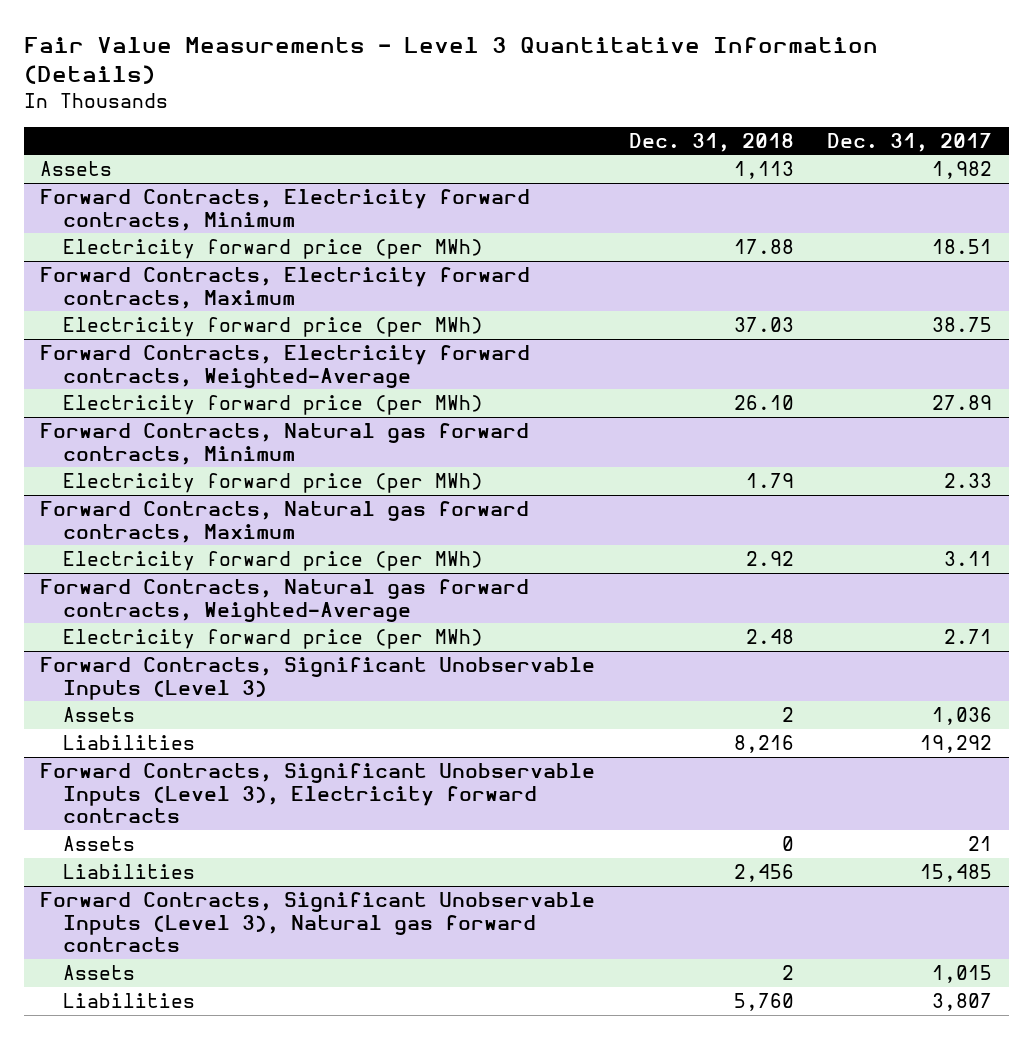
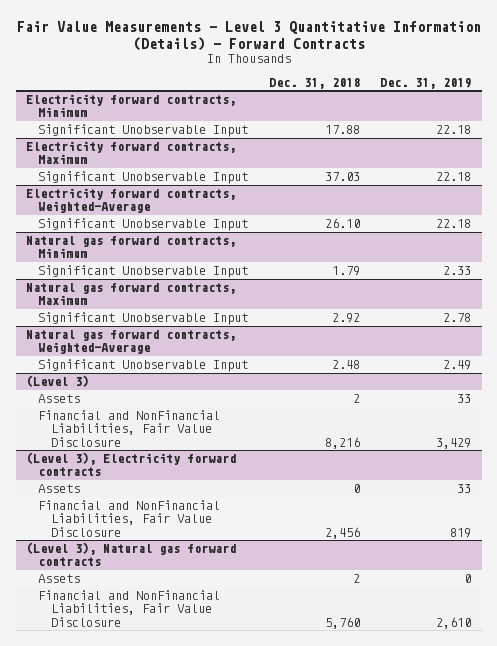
- Fair Value Measurements - Level 3 Quantitative Information (Details)
+ Fair Value Measurements - Level 3 Quantitative Information (Details) - Forward Contracts
- | Dec. 31, 2018 | Dec. 31, 2017
+ | Dec. 31, 2018 | Dec. 31, 2019
- Assets | 1,113 | 1,982
- Forward Contracts, Electricity forward contracts, Minimum
- Electricity forward price (per MWh) | 17.88 | 18.51
- Forward Contracts, Electricity forward contracts, Maximum
- Electricity forward price (per MWh) | 37.03 | 38.75
- Forward Contracts, Electricity forward contracts, Weighted-Average
- Electricity forward price (per MWh) | 26.10 | 27.89
- Forward Contracts, Natural gas forward contracts, Minimum
- Electricity forward price (per MWh) | 1.79 | 2.33
- Forward Contracts, Natural gas forward contracts, Maximum
- Electricity forward price (per MWh) | 2.92 | 3.11
- Forward Contracts, Natural gas forward contracts, Weighted-Average
- Electricity forward price (per MWh) | 2.48 | 2.71
- Forward Contracts, Significant Unobservable Inputs (Level 3)
+ Electricity forward contracts, Minimum
+ Significant Unobservable Input | 17.88 | 22.18
+ Electricity forward contracts, Maximum
+ Significant Unobservable Input | 37.03 | 22.18
+ Electricity forward contracts, Weighted-Average
+ Significant Unobservable Input | 26.10 | 22.18
+ Natural gas forward contracts, Minimum
+ Significant Unobservable Input | 1.79 | 2.33
+ Natural gas forward contracts, Maximum
+ Significant Unobservable Input | 2.92 | 2.78
+ Natural gas forward contracts, Weighted-Average
+ Significant Unobservable Input | 2.48 | 2.49
+ (Level 3)
- Liabilities | 8,216 | 19,292
- Forward Contracts, Significant Unobservable Inputs (Level 3), Electricity forward contracts
+ Financial and NonFinancial Liabilities, Fair Value Disclosure | 8,216 | 3,429
+ (Level 3), Electricity forward contracts
- Liabilities | 2,456 | 15,485
- Forward Contracts, Significant Unobservable Inputs (Level 3), Natural gas forward contracts
+ Financial and NonFinancial Liabilities, Fair Value Disclosure | 2,456 | 819
+ (Level 3), Natural gas forward contracts
- Liabilities | 5,760 | 3,807
+ Financial and NonFinancial Liabilities, Fair Value Disclosure | 5,760 | 2,610

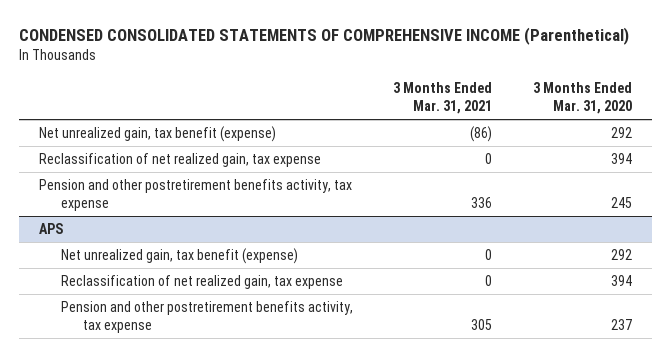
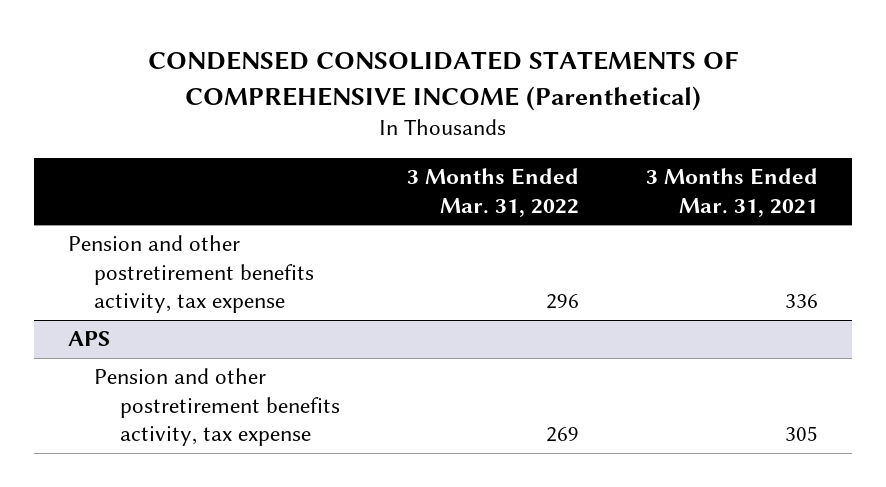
- | 3 Months Ended Mar. 31, 2021 | 3 Months Ended Mar. 31, 2020
+ | 3 Months Ended Mar. 31, 2022 | 3 Months Ended Mar. 31, 2021
- Net unrealized gain, tax benefit (expense) | (86) | 292
- Reclassification of net realized gain, tax expense | 0 | 394
@ APS
- Net unrealized gain, tax benefit (expense) | 0 | 292
- Reclassification of net realized gain, tax expense | 0 | 394

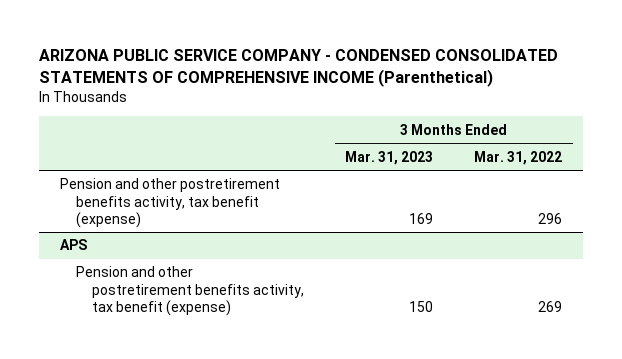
- CONDENSED CONSOLIDATED STATEMENTS OF COMPREHENSIVE INCOME (Parenthetical)
+ ARIZONA PUBLIC SERVICE COMPANY - CONDENSED CONSOLIDATED STATEMENTS OF COMPREHENSIVE INCOME (Parenthetical)
- | 3 Months Ended Mar. 31, 2022 | 3 Months Ended Mar. 31, 2021
+ | 3 Months Ended Mar. 31, 2023 | 3 Months Ended Mar. 31, 2022
- Pension and other postretirement benefits activity, tax expense | 296 | 336
+ Pension and other postretirement benefits activity, tax benefit (expense) | 169 | 296
@ APS
- Pension and other postretirement benefits activity, tax expense | 269 | 305
+ Pension and other postretirement benefits activity, tax benefit (expense) | 150 | 269

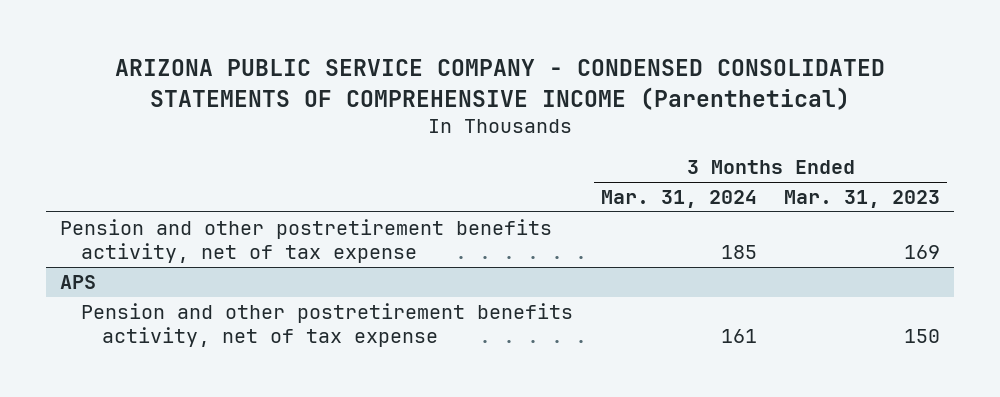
- | 3 Months Ended Mar. 31, 2023 | 3 Months Ended Mar. 31, 2022
+ | 3 Months Ended Mar. 31, 2024 | 3 Months Ended Mar. 31, 2023
- Pension and other postretirement benefits activity, tax benefit (expense) | 169 | 296
+ Pension and other postretirement benefits activity, net of tax expense | 185 | 169
@ APS
- Pension and other postretirement benefits activity, tax benefit (expense) | 150 | 269
+ Pension and other postretirement benefits activity, net of tax expense | 161 | 150

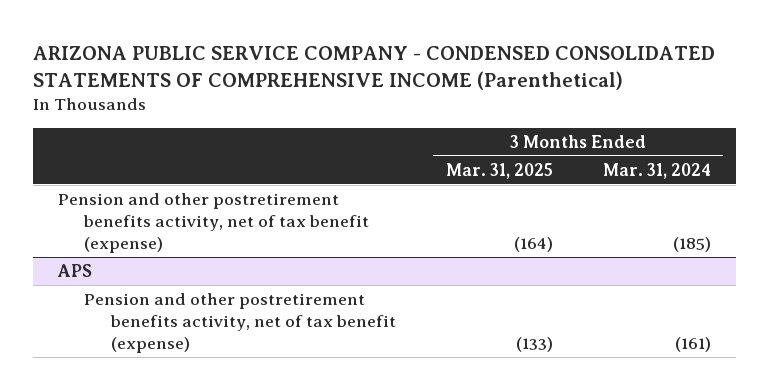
- | 3 Months Ended Mar. 31, 2024 | 3 Months Ended Mar. 31, 2023
+ | 3 Months Ended Mar. 31, 2025 | 3 Months Ended Mar. 31, 2024
- Pension and other postretirement benefits activity, net of tax expense | 185 | 169
+ Pension and other postretirement benefits activity, net of tax benefit (expense) | (164) | (185)
@ APS
- Pension and other postretirement benefits activity, net of tax expense | 161 | 150
+ Pension and other postretirement benefits activity, net of tax benefit (expense) | (133) | (161)

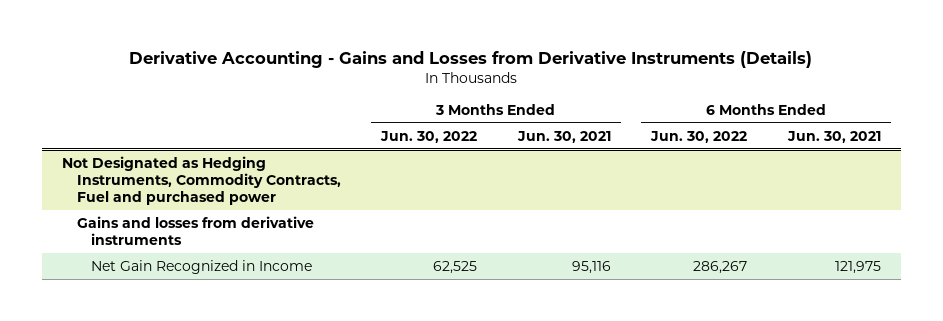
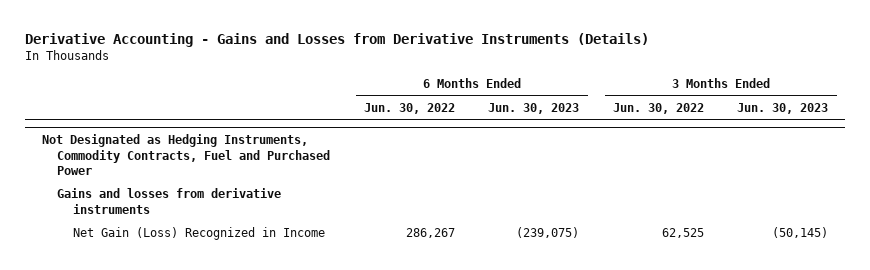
- | 3 Months Ended Jun. 30, 2022 | 3 Months Ended Jun. 30, 2021 | 6 Months Ended Jun. 30, 2022 | 6 Months Ended Jun. 30, 2021
+ | 6 Months Ended Jun. 30, 2022 | 6 Months Ended Jun. 30, 2023 | 3 Months Ended Jun. 30, 2022 | 3 Months Ended Jun. 30, 2023
- Not Designated as Hedging Instruments, Commodity Contracts, Fuel and purchased power
+ Not Designated as Hedging Instruments, Commodity Contracts, Fuel and Purchased Power
- Net Gain Recognized in Income | 62,525 | 95,116 | 286,267 | 121,975
+ Net Gain (Loss) Recognized in Income | 286,267 | (239,075) | 62,525 | (50,145)

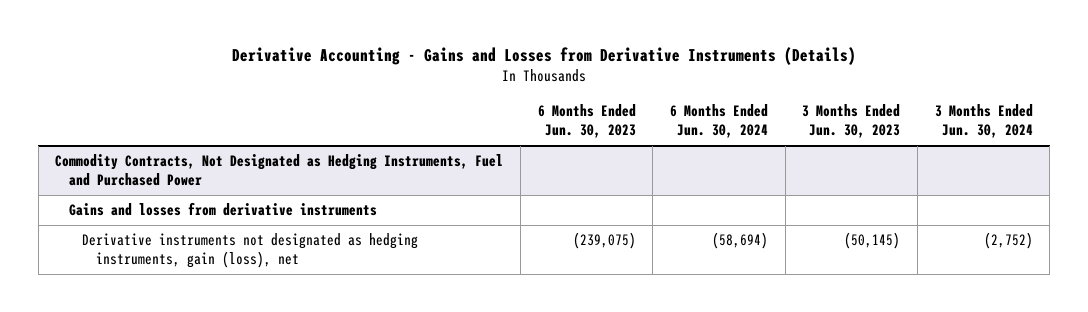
- | 6 Months Ended Jun. 30, 2022 | 6 Months Ended Jun. 30, 2023 | 3 Months Ended Jun. 30, 2022 | 3 Months Ended Jun. 30, 2023
+ | 6 Months Ended Jun. 30, 2023 | 6 Months Ended Jun. 30, 2024 | 3 Months Ended Jun. 30, 2023 | 3 Months Ended Jun. 30, 2024
- Not Designated as Hedging Instruments, Commodity Contracts, Fuel and Purchased Power
+ Commodity Contracts, Not Designated as Hedging Instruments, Fuel and Purchased Power
- Net Gain (Loss) Recognized in Income | 286,267 | (239,075) | 62,525 | (50,145)
+ Derivative instruments not designated as hedging instruments, gain (loss), net | (239,075) | (58,694) | (50,145) | (2,752)

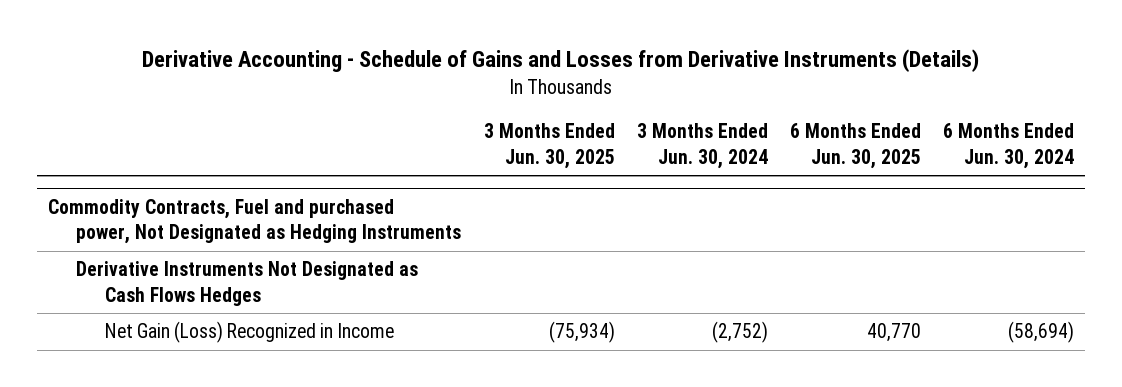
- Derivative Accounting - Gains and Losses from Derivative Instruments (Details)
+ Derivative Accounting - Schedule of Gains and Losses from Derivative Instruments (Details)
- | 6 Months Ended Jun. 30, 2023 | 6 Months Ended Jun. 30, 2024 | 3 Months Ended Jun. 30, 2023 | 3 Months Ended Jun. 30, 2024
+ | 3 Months Ended Jun. 30, 2025 | 3 Months Ended Jun. 30, 2024 | 6 Months Ended Jun. 30, 2025 | 6 Months Ended Jun. 30, 2024
- Commodity Contracts, Not Designated as Hedging Instruments, Fuel and Purchased Power
- Gains and losses from derivative instruments
- Derivative instruments not designated as hedging instruments, gain (loss), net | (239,075) | (58,694) | (50,145) | (2,752)
+ Commodity Contracts, Fuel and purchased power, Not Designated as Hedging Instruments
+ Derivative Instruments Not Designated as Cash Flows Hedges
+ Net Gain (Loss) Recognized in Income | (75,934) | (2,752) | 40,770 | (58,694)

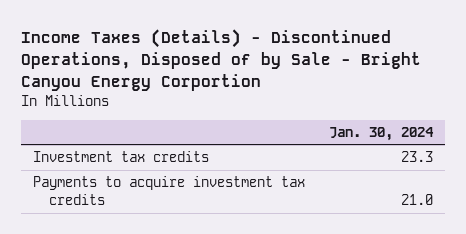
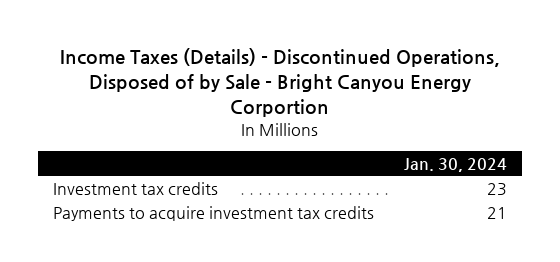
- Investment tax credits | 23.3
- Payments to acquire investment tax credits | 21.0
+ Investment tax credits | 23
+ Payments to acquire investment tax credits | 21

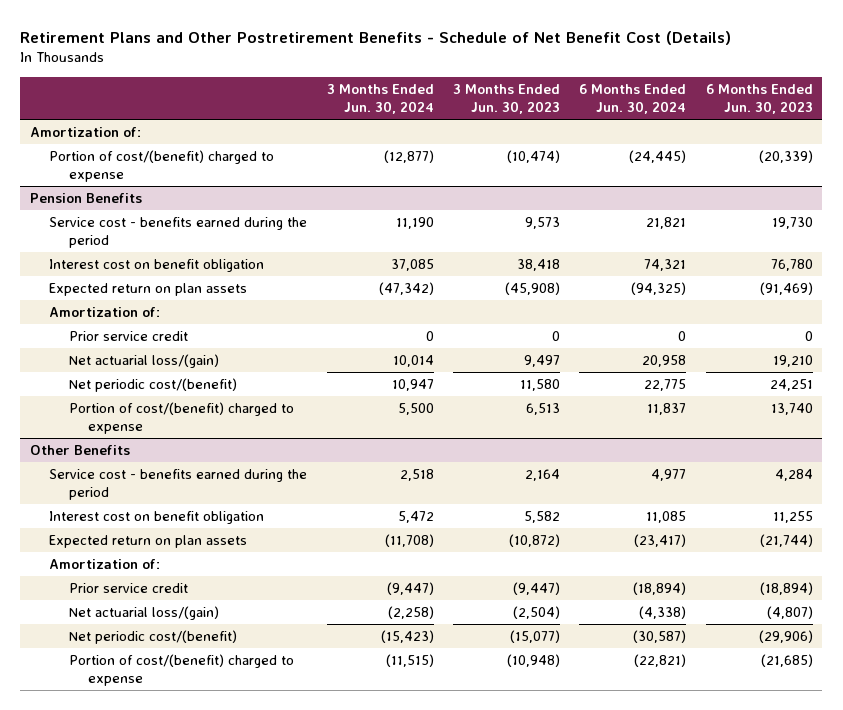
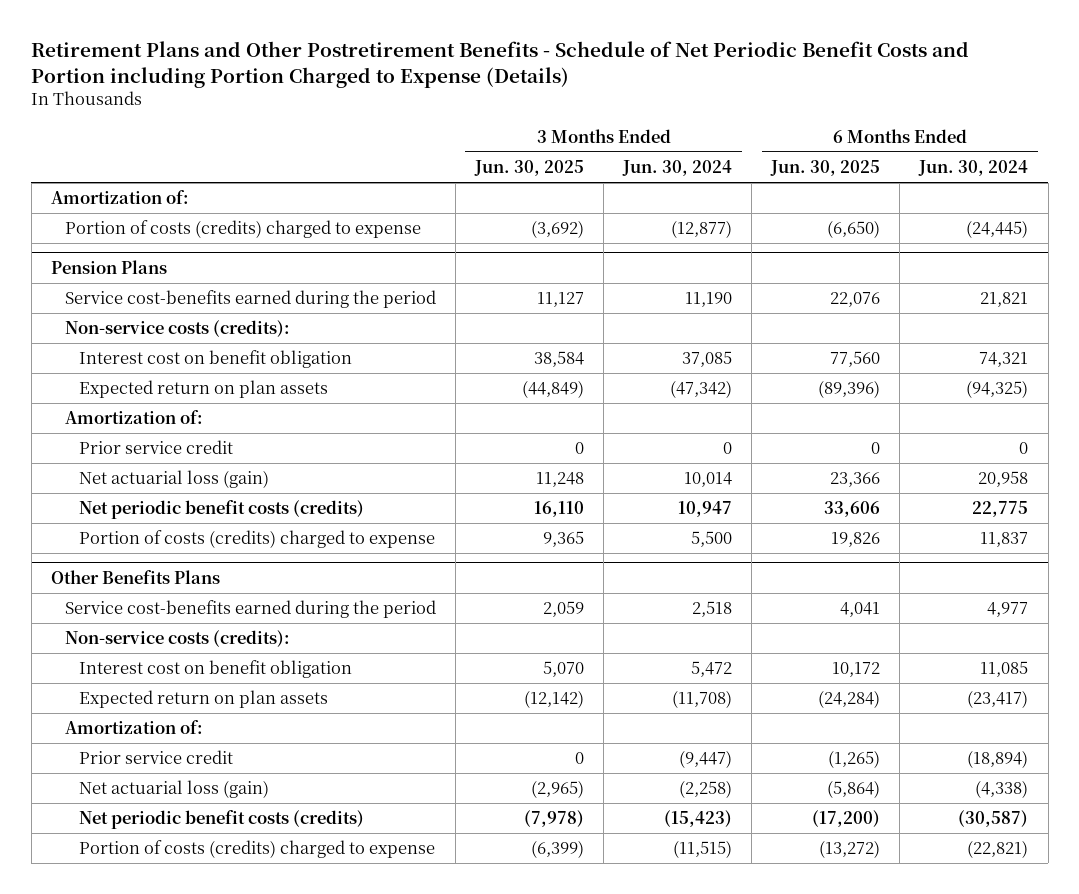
- Retirement Plans and Other Postretirement Benefits - Schedule of Net Benefit Cost (Details)
+ Retirement Plans and Other Postretirement Benefits - Schedule of Net Periodic Benefit Costs and Portion including Portion Charged to Expense (Details)
- | 3 Months Ended Jun. 30, 2024 | 3 Months Ended Jun. 30, 2023 | 6 Months Ended Jun. 30, 2024 | 6 Months Ended Jun. 30, 2023
+ | 3 Months Ended Jun. 30, 2025 | 3 Months Ended Jun. 30, 2024 | 6 Months Ended Jun. 30, 2025 | 6 Months Ended Jun. 30, 2024
- Portion of cost/(benefit) charged to expense | (12,877) | (10,474) | (24,445) | (20,339)
- Pension Benefits
- Service cost - benefits earned during the period | 11,190 | 9,573 | 21,821 | 19,730
+ Portion of costs (credits) charged to expense | (3,692) | (12,877) | (6,650) | (24,445)
+ Pension Plans
+ Service cost-benefits earned during the period | 11,127 | 11,190 | 22,076 | 21,821
+ Non-service costs (credits):
- Net actuarial loss/(gain) | 10,014 | 9,497 | 20,958 | 19,210
- Net periodic cost/(benefit) | 10,947 | 11,580 | 22,775 | 24,251
- Portion of cost/(benefit) charged to expense | 5,500 | 6,513 | 11,837 | 13,740
- Other Benefits
- Service cost - benefits earned during the period | 2,518 | 2,164 | 4,977 | 4,284
+ Net actuarial loss (gain) | 11,248 | 10,014 | 23,366 | 20,958
+ Net periodic benefit costs (credits) | 16,110 | 10,947 | 33,606 | 22,775
+ Portion of costs (credits) charged to expense | 9,365 | 5,500 | 19,826 | 11,837
+ Other Benefits Plans
+ Service cost-benefits earned during the period | 2,059 | 2,518 | 4,041 | 4,977
+ Non-service costs (credits):
- Net actuarial loss/(gain) | (2,258) | (2,504) | (4,338) | (4,807)
- Net periodic cost/(benefit) | (15,423) | (15,077) | (30,587) | (29,906)
- Portion of cost/(benefit) charged to expense | (11,515) | (10,948) | (22,821) | (21,685)
+ Net actuarial loss (gain) | (2,965) | (2,258) | (5,864) | (4,338)
+ Net periodic benefit costs (credits) | (7,978) | (15,423) | (17,200) | (30,587)
+ Portion of costs (credits) charged to expense | (6,399) | (11,515) | (13,272) | (22,821)

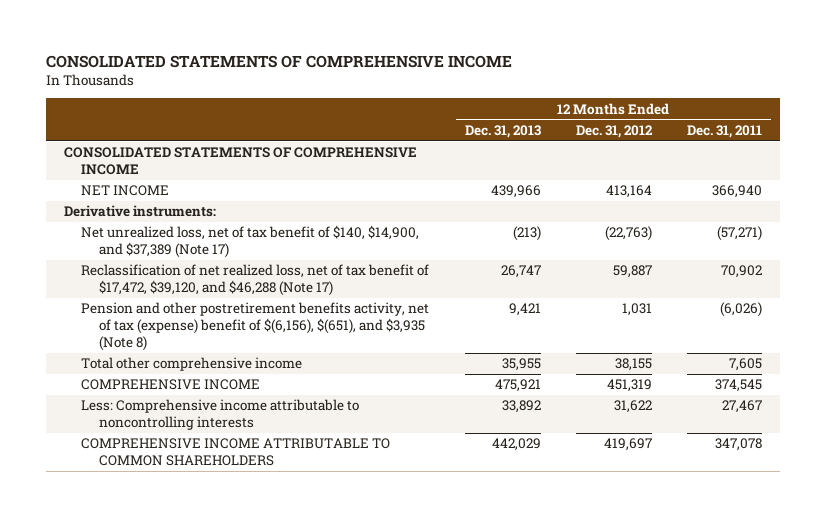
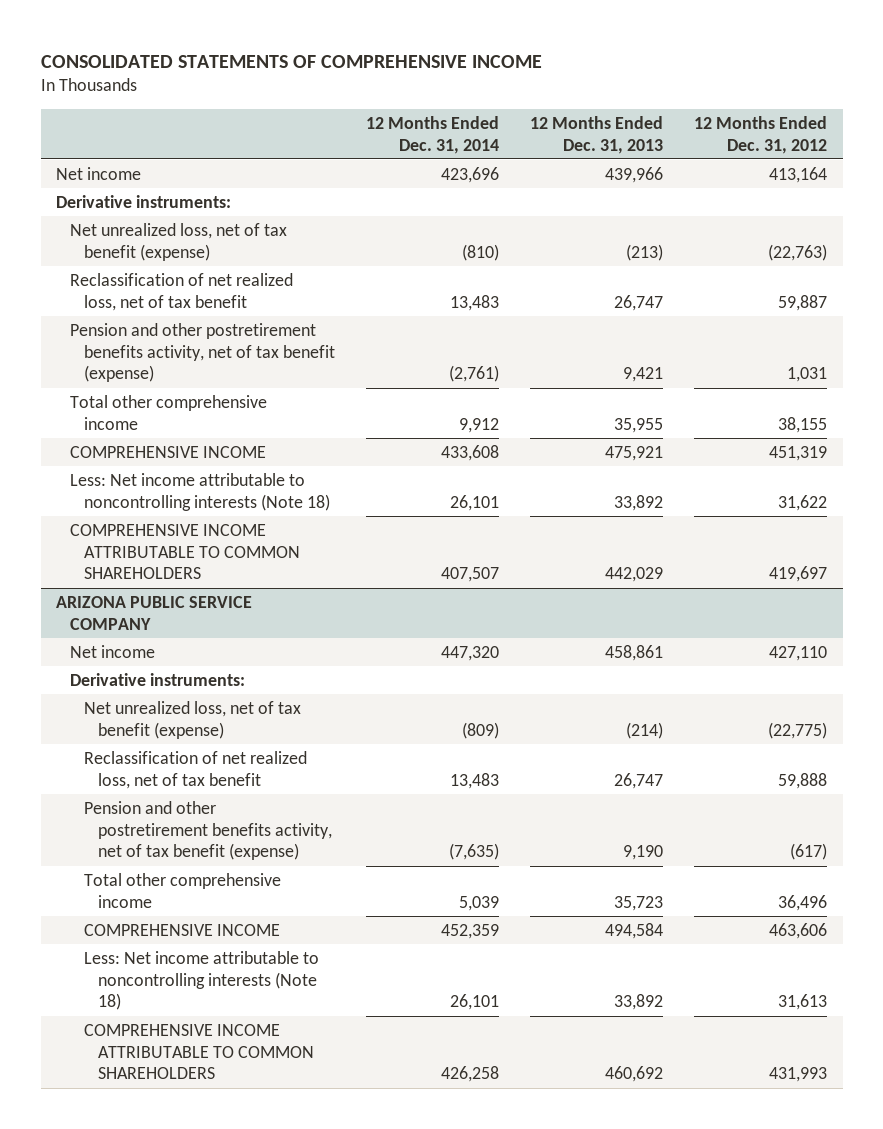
- | 12 Months Ended Dec. 31, 2013 | 12 Months Ended Dec. 31, 2012 | 12 Months Ended Dec. 31, 2011
+ | 12 Months Ended Dec. 31, 2014 | 12 Months Ended Dec. 31, 2013 | 12 Months Ended Dec. 31, 2012
- CONSOLIDATED STATEMENTS OF COMPREHENSIVE INCOME
- NET INCOME | 439,966 | 413,164 | 366,940
+ Net income | 423,696 | 439,966 | 413,164
- Net unrealized loss, net of tax benefit of $140, $14,900, and $37,389 (Note 17) | (213) | (22,763) | (57,271)
- Reclassification of net realized loss, net of tax benefit of $17,472, $39,120, and $46,288 (Note 17) | 26,747 | 59,887 | 70,902
- Pension and other postretirement benefits activity, net of tax (expense) benefit of $(6,156), $(651), and $3,935 (Note 8) | 9,421 | 1,031 | (6,026)
+ Net unrealized loss, net of tax benefit (expense) | (810) | (213) | (22,763)
+ Reclassification of net realized loss, net of tax benefit | 13,483 | 26,747 | 59,887
+ Pension and other postretirement benefits activity, net of tax benefit (expense) | (2,761) | 9,421 | 1,031
- Less: Comprehensive income attributable to noncontrolling interests | 33,892 | 31,622 | 27,467
+ Less: Net income attributable to noncontrolling interests (Note 18) | 26,101 | 33,892 | 31,622
+ ARIZONA PUBLIC SERVICE COMPANY
+ Net income | 447,320 | 458,861 | 427,110
+ Derivative instruments:
+ Net unrealized loss, net of tax benefit (expense) | (809) | (214) | (22,775)
+ Reclassification of net realized loss, net of tax benefit | 13,483 | 26,747 | 59,888
+ Pension and other postretirement benefits activity, net of tax benefit (expense) | (7,635) | 9,190 | (617)
+ Total other comprehensive income | 5,039 | 35,723 | 36,496
+ COMPREHENSIVE INCOME | 452,359 | 494,584 | 463,606
+ Less: Net income attributable to noncontrolling interests (Note 18) | 26,101 | 33,892 | 31,613
+ COMPREHENSIVE INCOME ATTRIBUTABLE TO COMMON SHAREHOLDERS | 426,258 | 460,692 | 431,993

